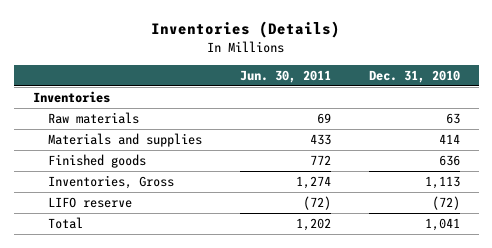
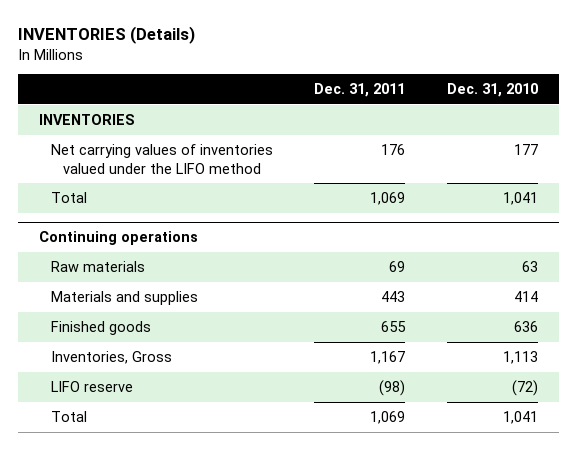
- Inventories (Details)
+ INVENTORIES (Details)
- | Jun. 30, 2011 | Dec. 31, 2010
+ | Dec. 31, 2011 | Dec. 31, 2010
- Inventories
+ INVENTORIES
+ Net carrying values of inventories valued under the LIFO method | 176 | 177
+ Total | 1,069 | 1,041
+ Continuing operations

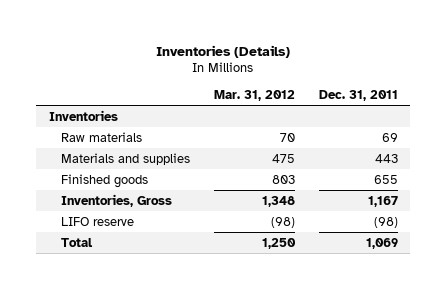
- INVENTORIES (Details)
+ Inventories (Details)
- | Dec. 31, 2011 | Dec. 31, 2010
+ | Mar. 31, 2012 | Dec. 31, 2011
- INVENTORIES
- Net carrying values of inventories valued under the LIFO method | 176 | 177
- Total | 1,069 | 1,041
- Continuing operations
+ Inventories

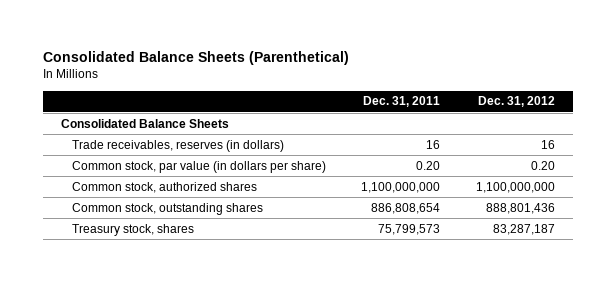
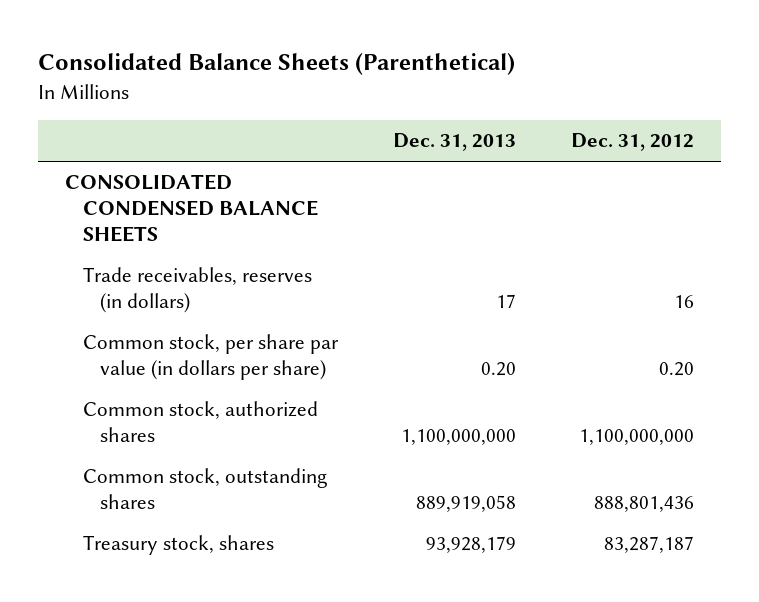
- | Dec. 31, 2011 | Dec. 31, 2012
+ | Dec. 31, 2013 | Dec. 31, 2012
- Consolidated Balance Sheets
+ CONSOLIDATED CONDENSED BALANCE SHEETS
- Common stock, par value (in dollars per share) | 0.20 | 0.20
+ Common stock, per share par value (in dollars per share) | 0.20 | 0.20

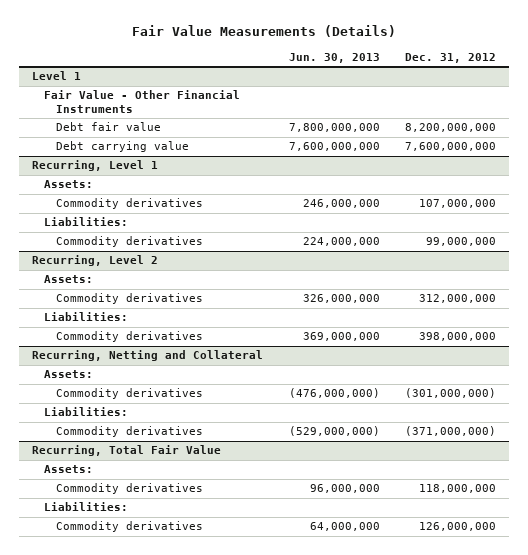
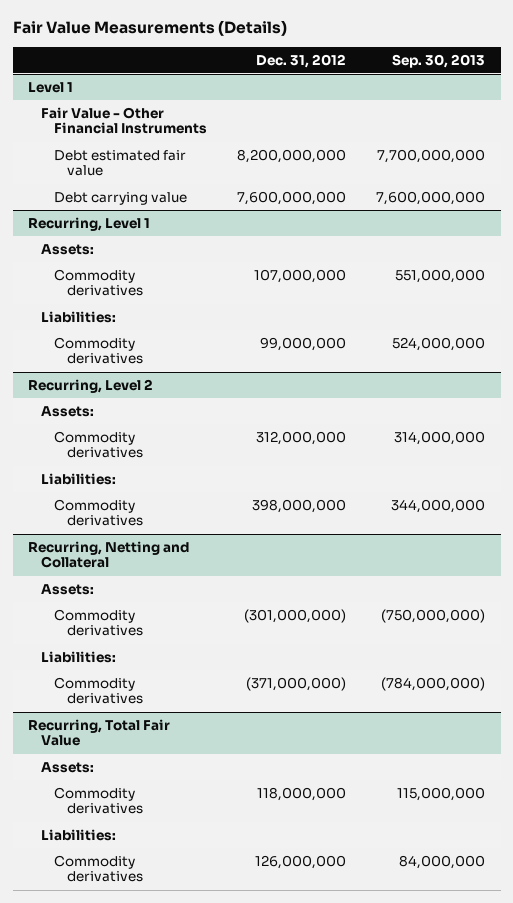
- | Jun. 30, 2013 | Dec. 31, 2012
+ | Dec. 31, 2012 | Sep. 30, 2013
@ Level 1
- Debt fair value | 7,800,000,000 | 8,200,000,000
+ Debt estimated fair value | 8,200,000,000 | 7,700,000,000

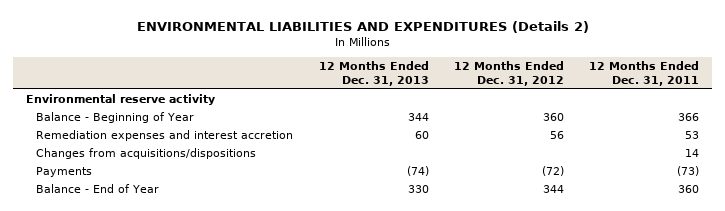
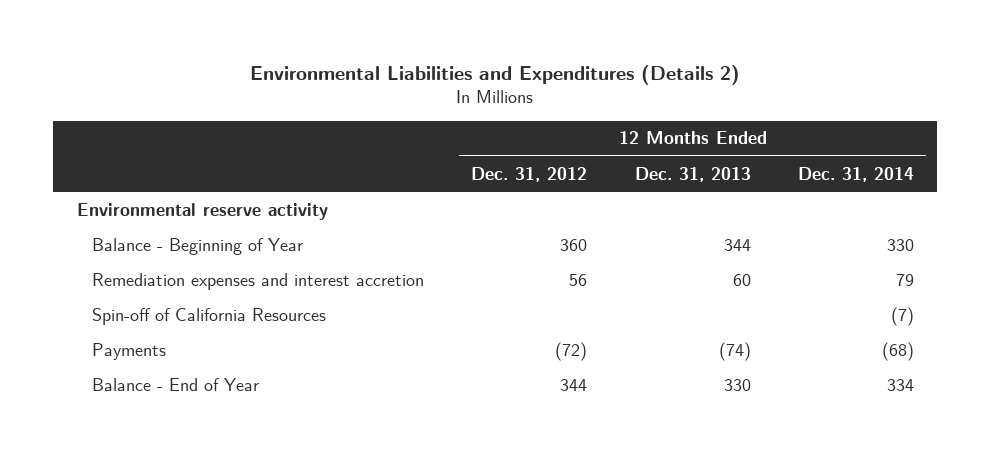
- ENVIRONMENTAL LIABILITIES AND EXPENDITURES (Details 2)
+ Environmental Liabilities and Expenditures (Details 2)
- | 12 Months Ended Dec. 31, 2013 | 12 Months Ended Dec. 31, 2012 | 12 Months Ended Dec. 31, 2011
+ | 12 Months Ended Dec. 31, 2012 | 12 Months Ended Dec. 31, 2013 | 12 Months Ended Dec. 31, 2014
- Changes from acquisitions/dispositions | | | 14
+ Spin-off of California Resources | | | (7)

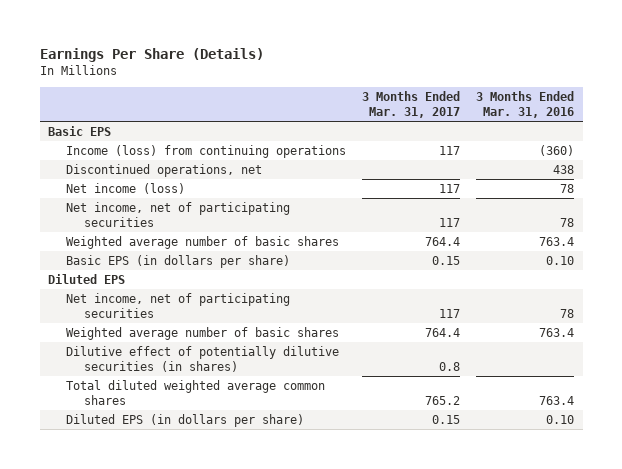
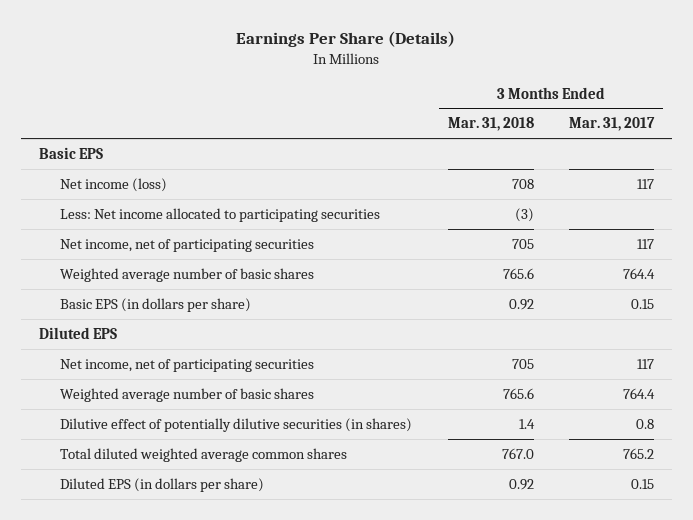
- | 3 Months Ended Mar. 31, 2017 | 3 Months Ended Mar. 31, 2016
+ | 3 Months Ended Mar. 31, 2018 | 3 Months Ended Mar. 31, 2017
- Income (loss) from continuing operations | 117 | (360)
- Discontinued operations, net | | 438
+ Less: Net income allocated to participating securities | (3) |

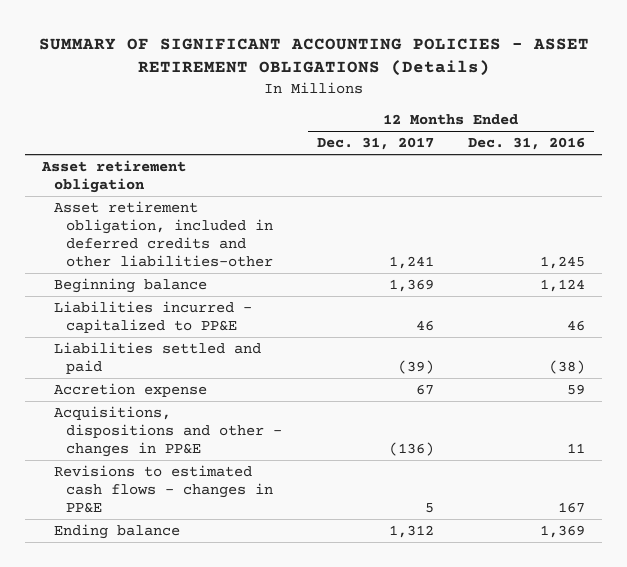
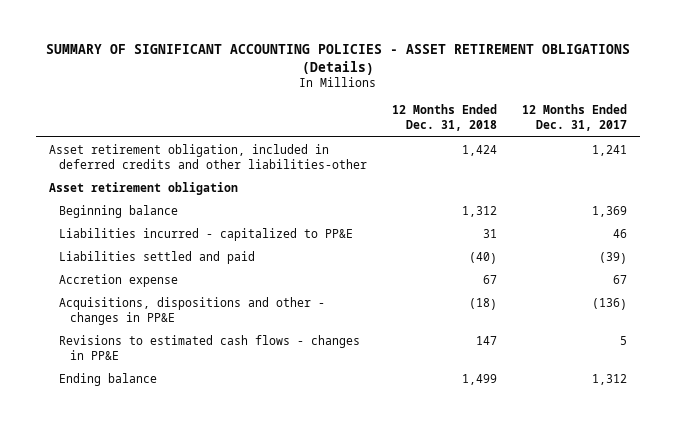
- | 12 Months Ended Dec. 31, 2017 | 12 Months Ended Dec. 31, 2016
+ | 12 Months Ended Dec. 31, 2018 | 12 Months Ended Dec. 31, 2017
moved down: Asset retirement obligation

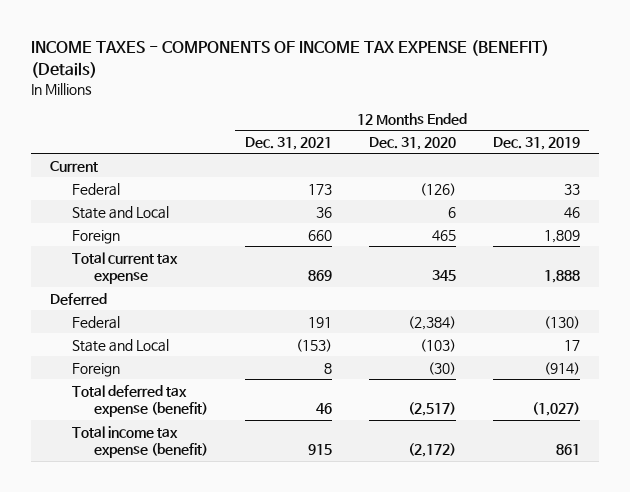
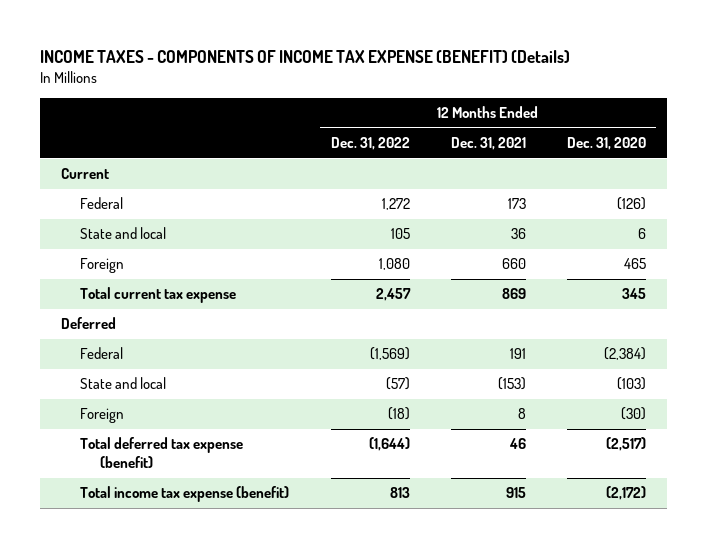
- | 12 Months Ended Dec. 31, 2021 | 12 Months Ended Dec. 31, 2020 | 12 Months Ended Dec. 31, 2019
+ | 12 Months Ended Dec. 31, 2022 | 12 Months Ended Dec. 31, 2021 | 12 Months Ended Dec. 31, 2020
- State and Local | 36 | 6 | 46
+ State and local | 105 | 36 | 6
- State and Local | (153) | (103) | 17
+ State and local | (57) | (153) | (103)

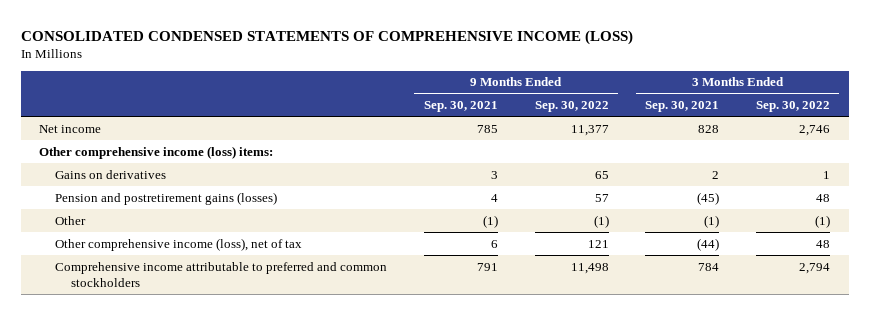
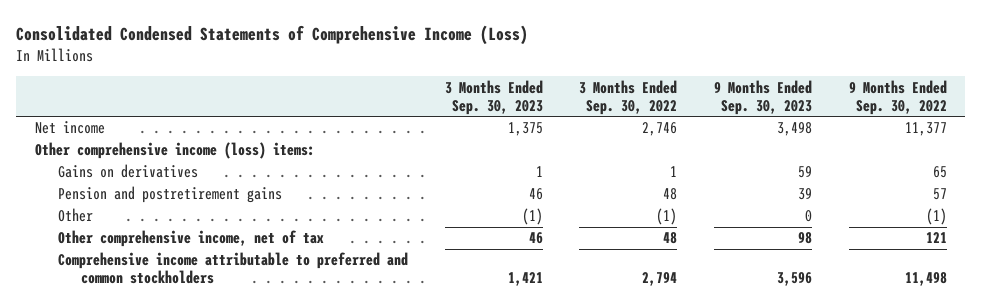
- CONSOLIDATED CONDENSED STATEMENTS OF COMPREHENSIVE INCOME (LOSS)
+ Consolidated Condensed Statements of Comprehensive Income (Loss)
- | 9 Months Ended Sep. 30, 2021 | 9 Months Ended Sep. 30, 2022 | 3 Months Ended Sep. 30, 2021 | 3 Months Ended Sep. 30, 2022
+ | 3 Months Ended Sep. 30, 2023 | 3 Months Ended Sep. 30, 2022 | 9 Months Ended Sep. 30, 2023 | 9 Months Ended Sep. 30, 2022
- Pension and postretirement gains (losses) | 4 | 57 | (45) | 48
+ Pension and postretirement gains | 46 | 48 | 39 | 57
- Other comprehensive income (loss), net of tax | 6 | 121 | (44) | 48
+ Other comprehensive income, net of tax | 46 | 48 | 98 | 121

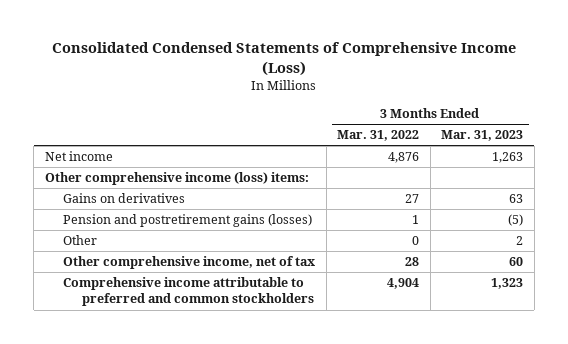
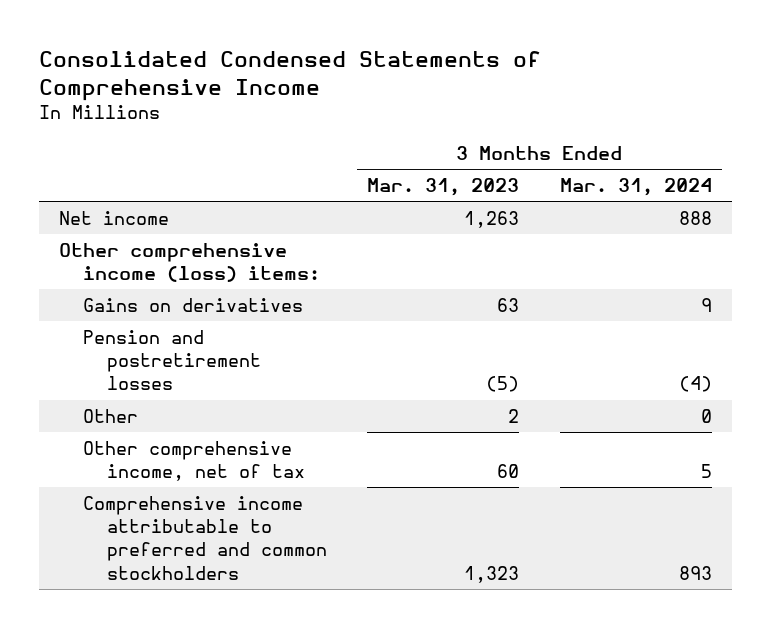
- Consolidated Condensed Statements of Comprehensive Income (Loss)
+ Consolidated Condensed Statements of Comprehensive Income
- | 3 Months Ended Mar. 31, 2022 | 3 Months Ended Mar. 31, 2023
+ | 3 Months Ended Mar. 31, 2023 | 3 Months Ended Mar. 31, 2024
- Pension and postretirement gains (losses) | 1 | (5)
+ Pension and postretirement losses | (5) | (4)

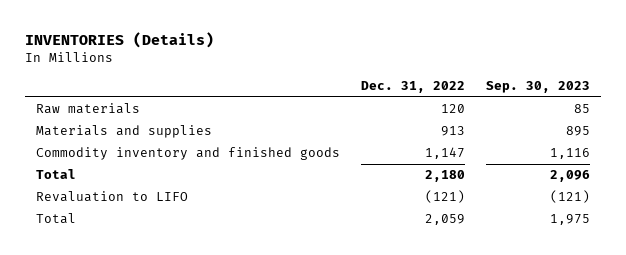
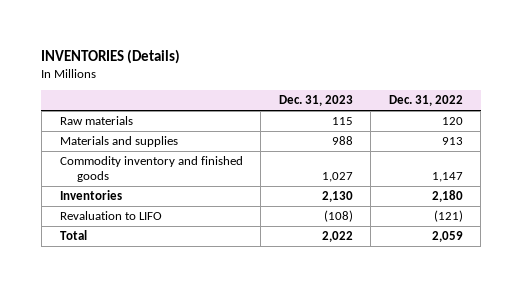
- | Dec. 31, 2022 | Sep. 30, 2023
+ | Dec. 31, 2023 | Dec. 31, 2022
- Total | 2,180 | 2,096
+ Inventories | 2,130 | 2,180

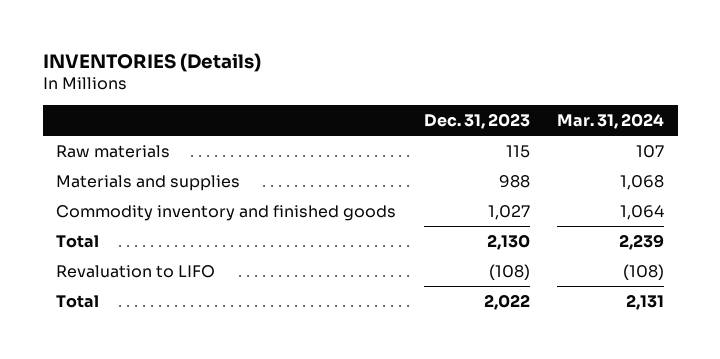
- | Dec. 31, 2023 | Dec. 31, 2022
+ | Dec. 31, 2023 | Mar. 31, 2024
- Inventories | 2,130 | 2,180
+ Total | 2,130 | 2,239

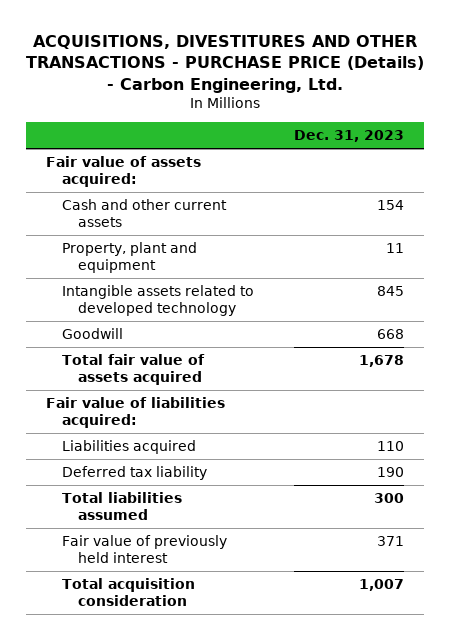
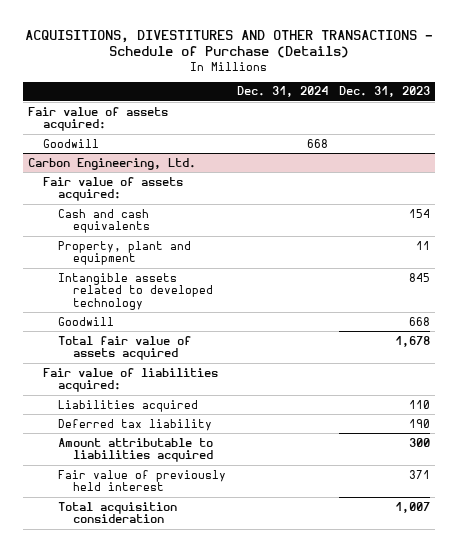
- ACQUISITIONS, DIVESTITURES AND OTHER TRANSACTIONS - PURCHASE PRICE (Details) - Carbon Engineering, Ltd.
+ ACQUISITIONS, DIVESTITURES AND OTHER TRANSACTIONS - Schedule of Purchase (Details)
- | Dec. 31, 2023
+ | Dec. 31, 2024 | Dec. 31, 2023
- Cash and other current assets | 154
+ Goodwill | 668 |
+ Carbon Engineering, Ltd.
+ Fair value of assets acquired:
+ Cash and cash equivalents | | 154
- Total liabilities assumed | 300
+ Amount attributable to liabilities acquired | | 300

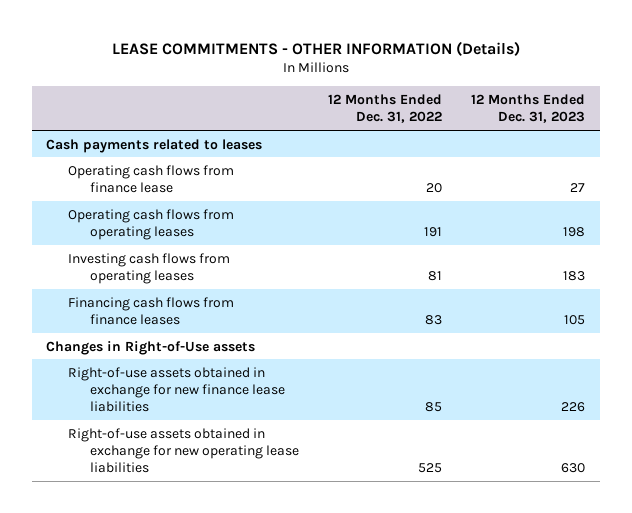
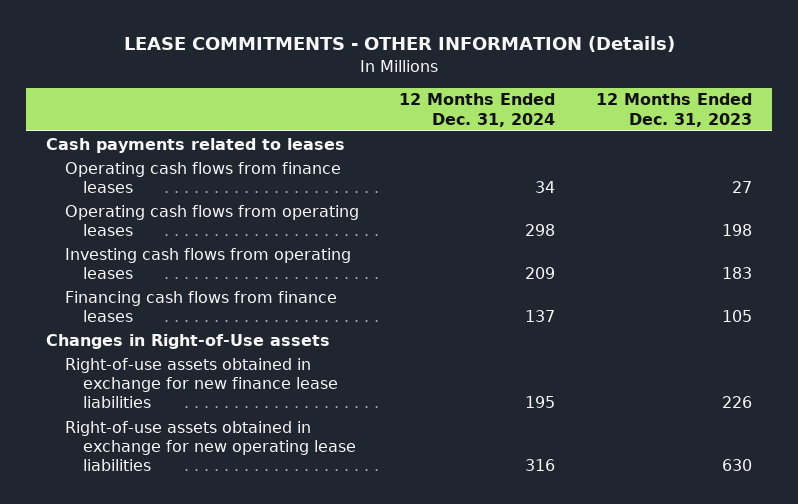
- | 12 Months Ended Dec. 31, 2022 | 12 Months Ended Dec. 31, 2023
+ | 12 Months Ended Dec. 31, 2024 | 12 Months Ended Dec. 31, 2023
- Operating cash flows from finance lease | 20 | 27
+ Operating cash flows from finance leases | 34 | 27

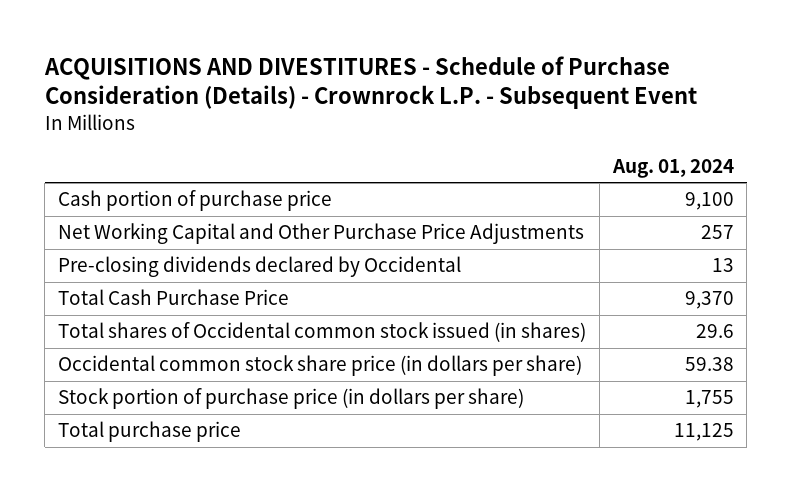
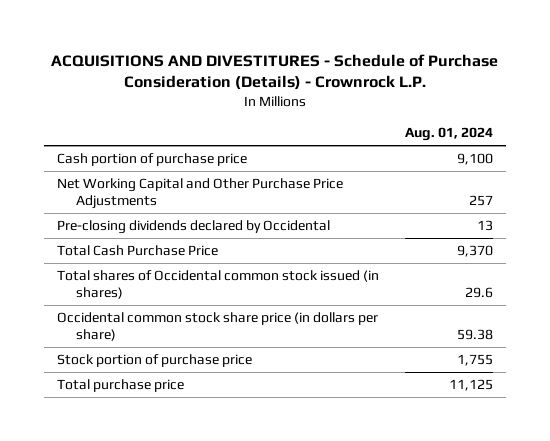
- ACQUISITIONS AND DIVESTITURES - Schedule of Purchase Consideration (Details) - Crownrock L.P. - Subsequent Event
+ ACQUISITIONS AND DIVESTITURES - Schedule of Purchase Consideration (Details) - Crownrock L.P.
- Stock portion of purchase price (in dollars per share) | 1,755
+ Stock portion of purchase price | 1,755

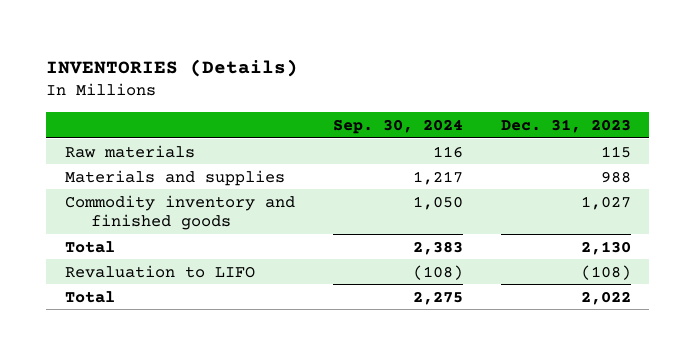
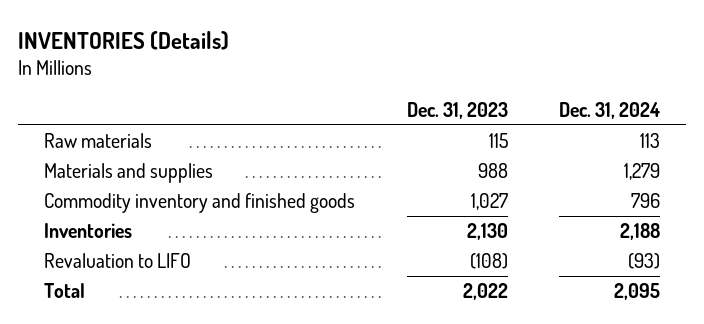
- | Sep. 30, 2024 | Dec. 31, 2023
+ | Dec. 31, 2023 | Dec. 31, 2024
- Total | 2,383 | 2,130
+ Inventories | 2,130 | 2,188

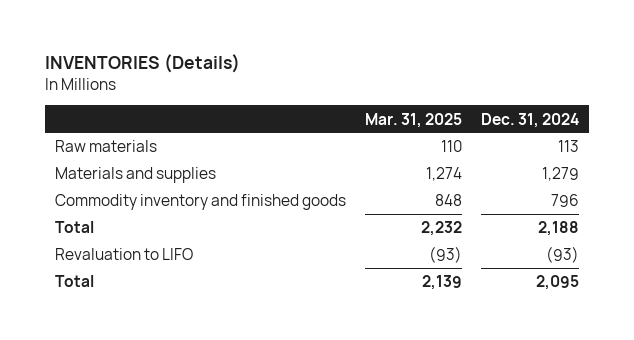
- | Dec. 31, 2023 | Dec. 31, 2024
+ | Mar. 31, 2025 | Dec. 31, 2024
- Inventories | 2,130 | 2,188
+ Total | 2,232 | 2,188

